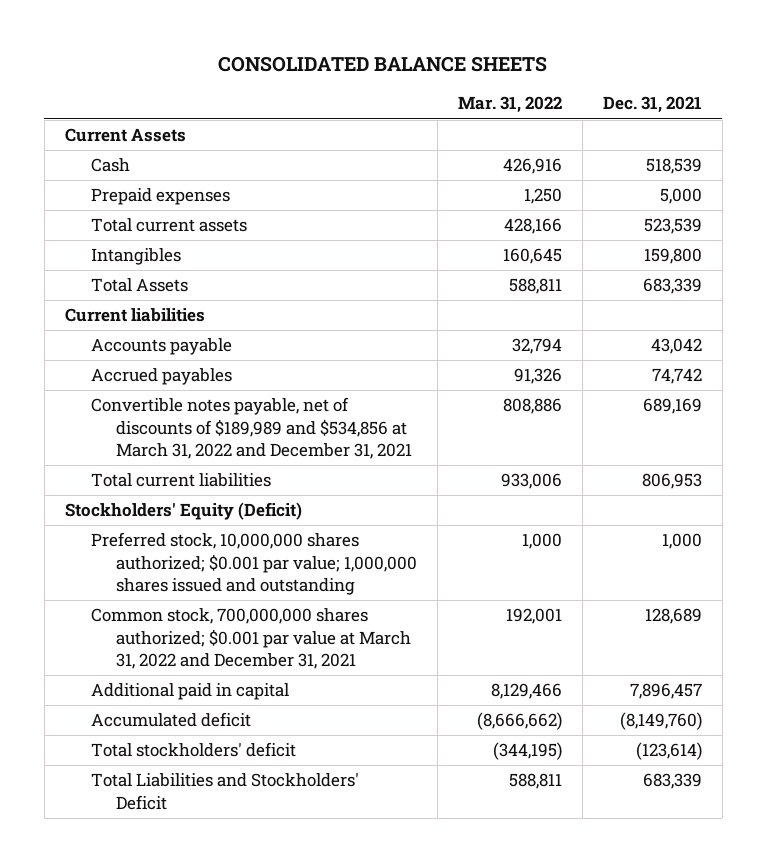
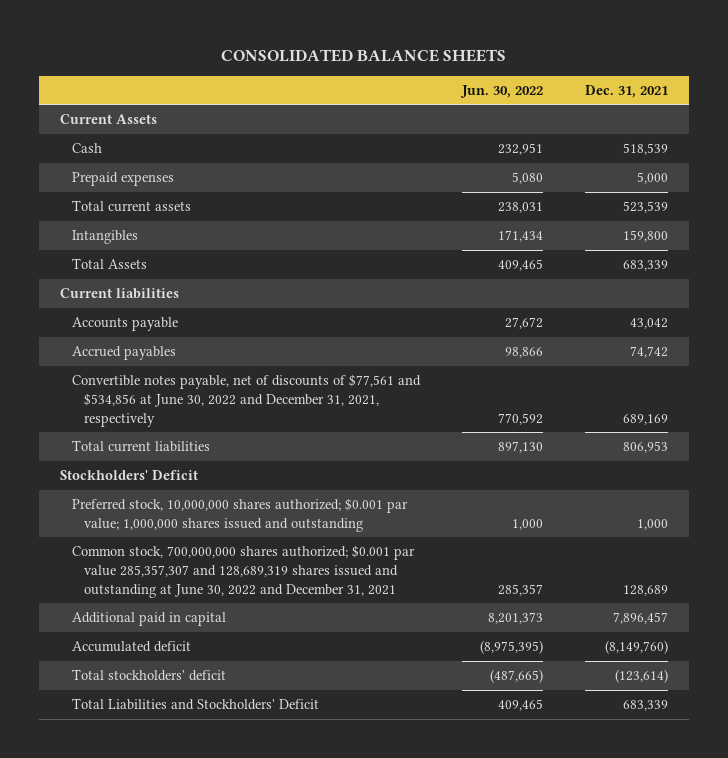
- | Mar. 31, 2022 | Dec. 31, 2021
+ | Jun. 30, 2022 | Dec. 31, 2021
- Convertible notes payable, net of discounts of $189,989 and $534,856 at March 31, 2022 and December 31, 2021 | 808,886 | 689,169
+ Convertible notes payable, net of discounts of $77,561 and $534,856 at June 30, 2022 and December 31, 2021, respectively | 770,592 | 689,169
- Stockholders' Equity (Deficit)
+ Stockholders' Deficit
- Common stock, 700,000,000 shares authorized; $0.001 par value at March 31, 2022 and December 31, 2021 | 192,001 | 128,689
+ Common stock, 700,000,000 shares authorized; $0.001 par value 285,357,307 and 128,689,319 shares issued and outstanding at June 30, 2022 and December 31, 2021 | 285,357 | 128,689

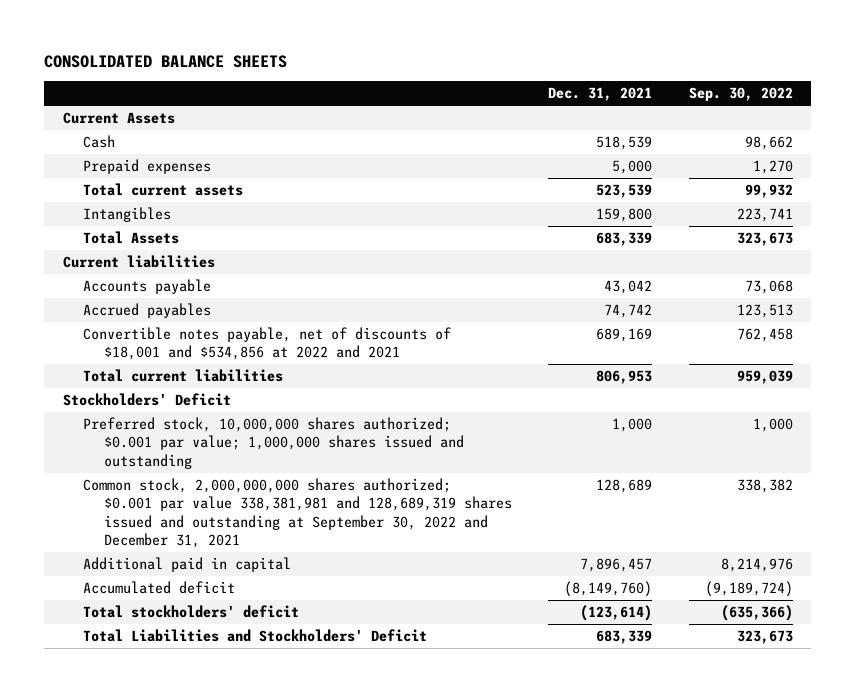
- | Jun. 30, 2022 | Dec. 31, 2021
+ | Dec. 31, 2021 | Sep. 30, 2022
- Convertible notes payable, net of discounts of $77,561 and $534,856 at June 30, 2022 and December 31, 2021, respectively | 770,592 | 689,169
+ Convertible notes payable, net of discounts of $18,001 and $534,856 at 2022 and 2021 | 689,169 | 762,458
- Common stock, 700,000,000 shares authorized; $0.001 par value 285,357,307 and 128,689,319 shares issued and outstanding at June 30, 2022 and December 31, 2021 | 285,357 | 128,689
+ Common stock, 2,000,000,000 shares authorized; $0.001 par value 338,381,981 and 128,689,319 shares issued and outstanding at September 30, 2022 and December 31, 2021 | 128,689 | 338,382

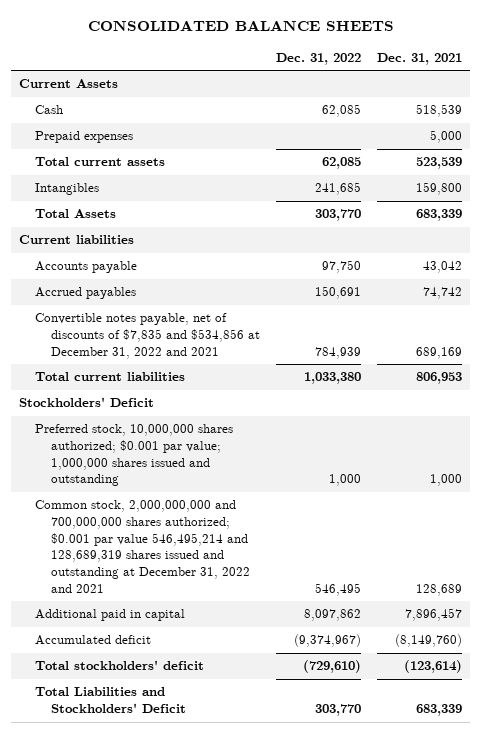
- | Dec. 31, 2021 | Sep. 30, 2022
+ | Dec. 31, 2022 | Dec. 31, 2021
- Convertible notes payable, net of discounts of $18,001 and $534,856 at 2022 and 2021 | 689,169 | 762,458
+ Convertible notes payable, net of discounts of $7,835 and $534,856 at December 31, 2022 and 2021 | 784,939 | 689,169
- Common stock, 2,000,000,000 shares authorized; $0.001 par value 338,381,981 and 128,689,319 shares issued and outstanding at September 30, 2022 and December 31, 2021 | 128,689 | 338,382
+ Common stock, 2,000,000,000 and 700,000,000 shares authorized; $0.001 par value 546,495,214 and 128,689,319 shares issued and outstanding at December 31, 2022 and 2021 | 546,495 | 128,689

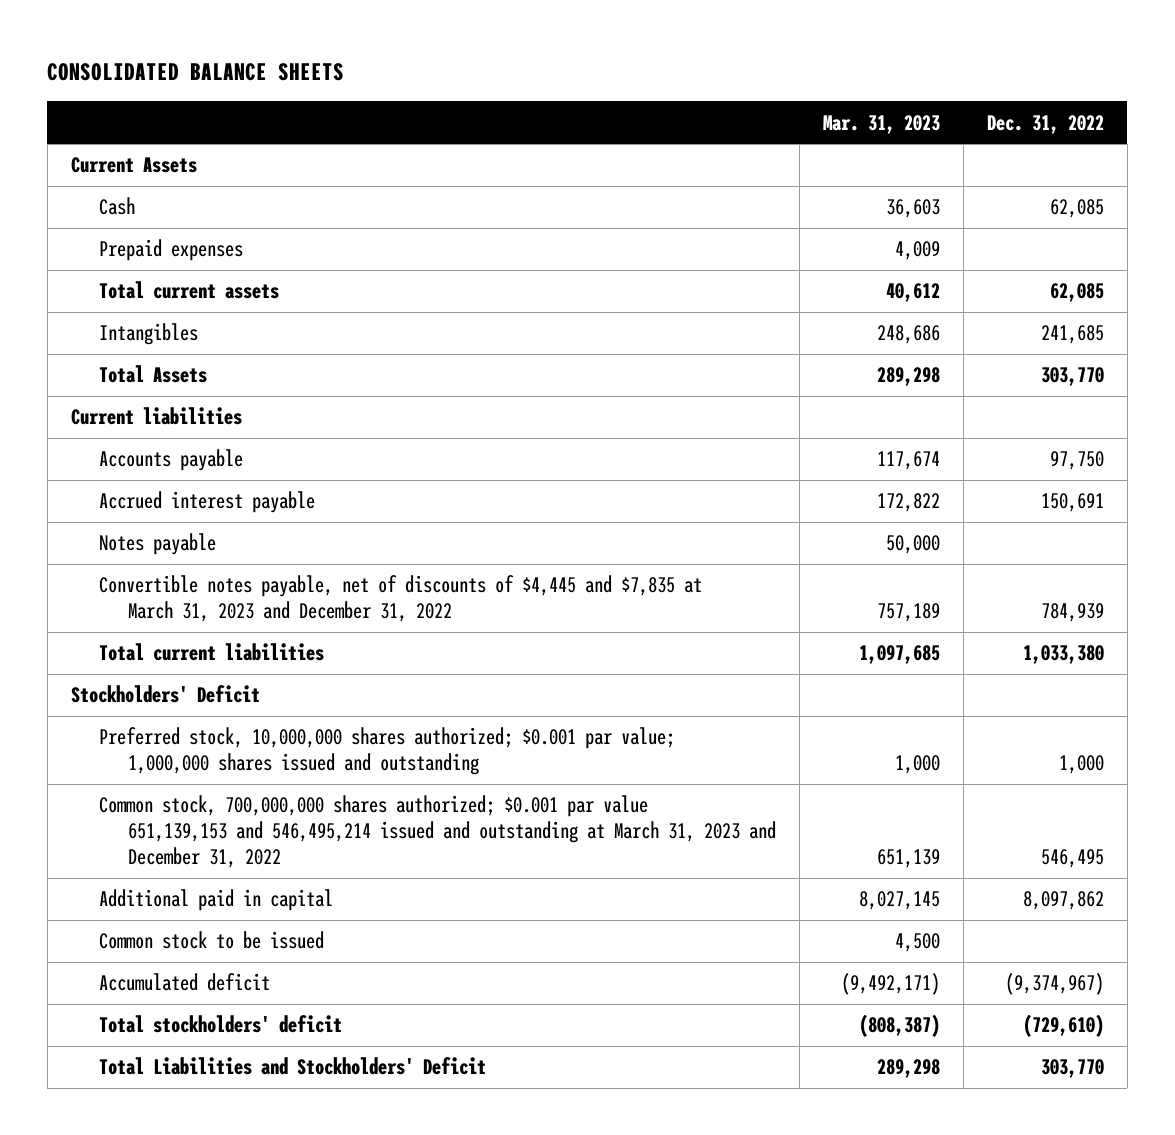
- | Dec. 31, 2022 | Dec. 31, 2021
+ | Mar. 31, 2023 | Dec. 31, 2022
- Accrued payables | 150,691 | 74,742
- Convertible notes payable, net of discounts of $7,835 and $534,856 at December 31, 2022 and 2021 | 784,939 | 689,169
+ Accrued interest payable | 172,822 | 150,691
+ Notes payable | 50,000 |
+ Convertible notes payable, net of discounts of $4,445 and $7,835 at March 31, 2023 and December 31, 2022 | 757,189 | 784,939
- Common stock, 2,000,000,000 and 700,000,000 shares authorized; $0.001 par value 546,495,214 and 128,689,319 shares issued and outstanding at December 31, 2022 and 2021 | 546,495 | 128,689
+ Common stock, 700,000,000 shares authorized; $0.001 par value 651,139,153 and 546,495,214 issued and outstanding at March 31, 2023 and December 31, 2022 | 651,139 | 546,495
+ Common stock to be issued | 4,500 |

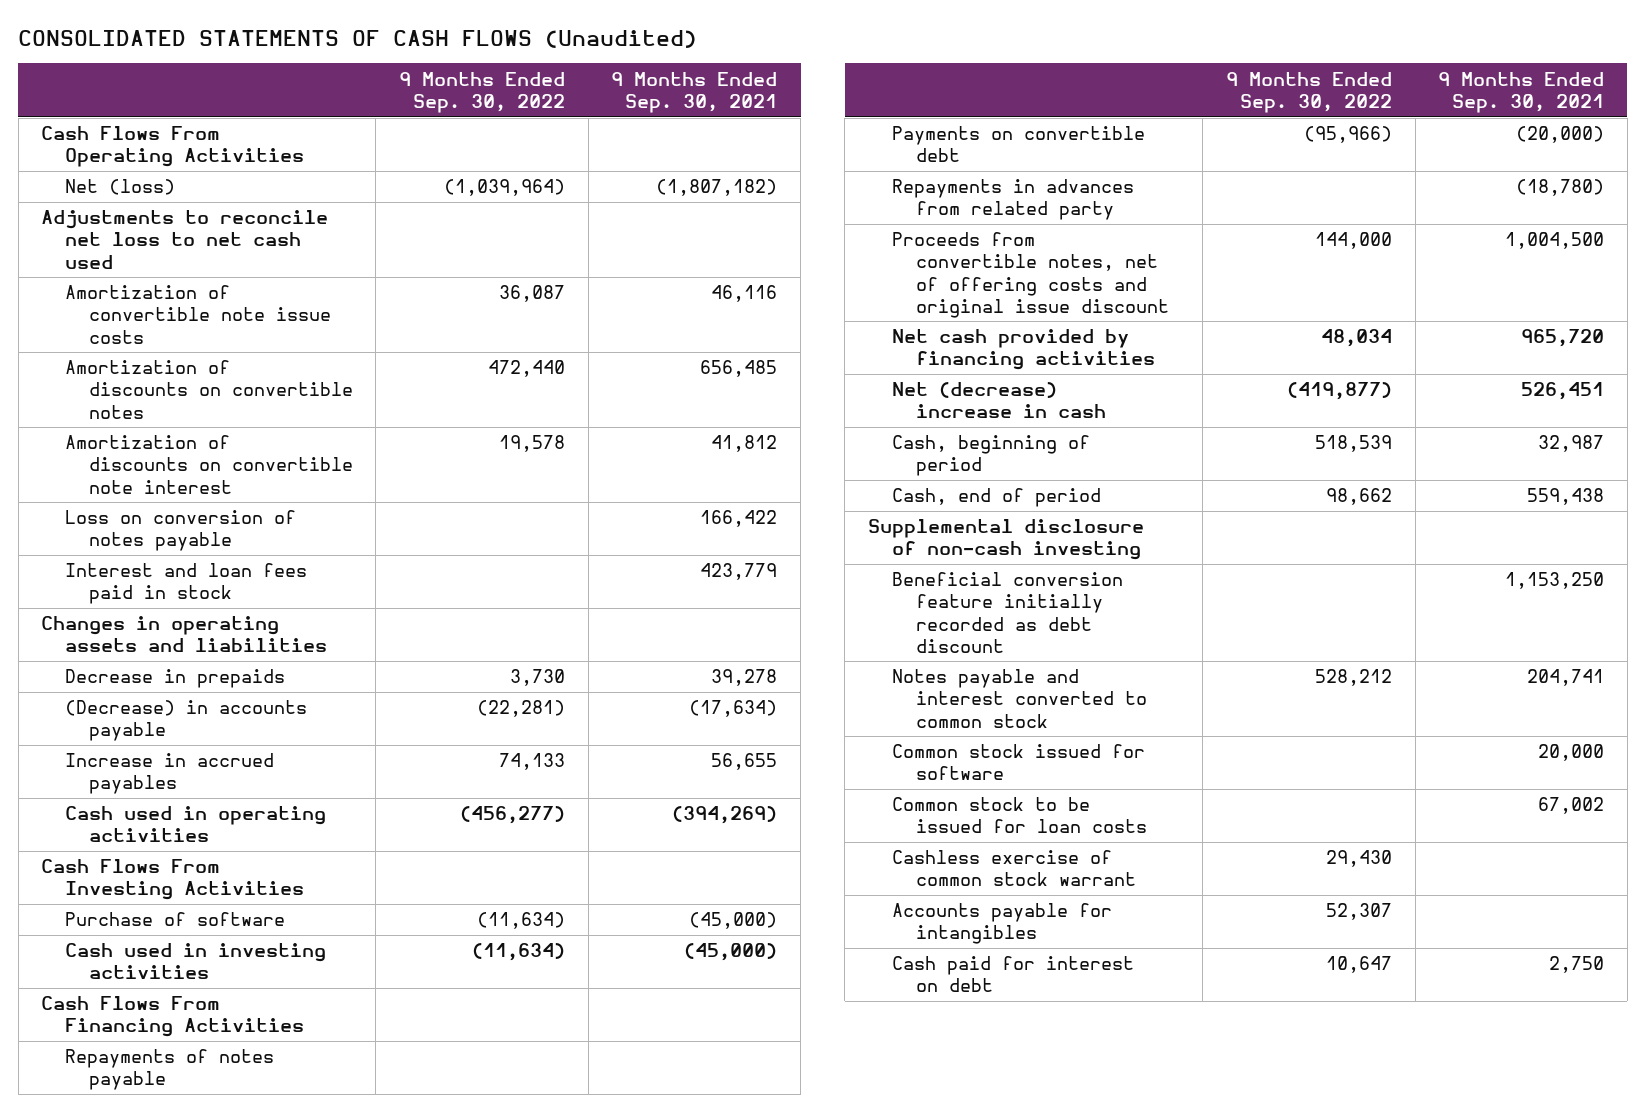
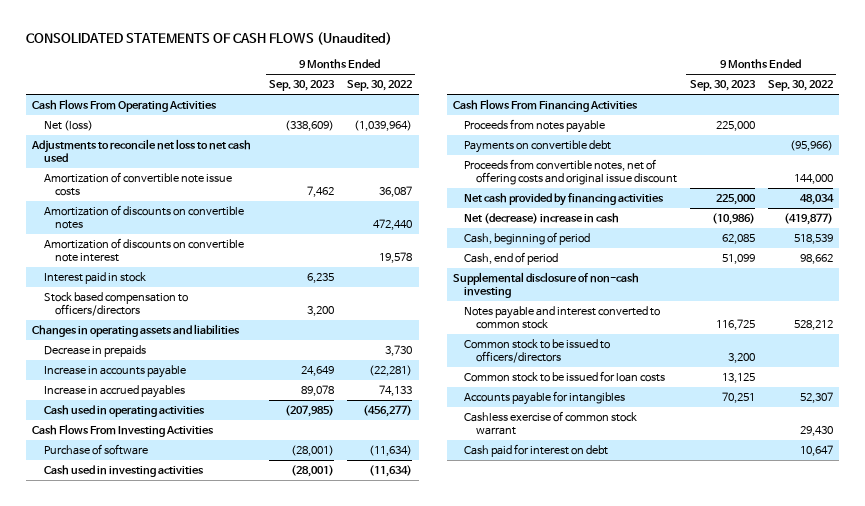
- | 9 Months Ended Sep. 30, 2022 | 9 Months Ended Sep. 30, 2021
+ | 9 Months Ended Sep. 30, 2023 | 9 Months Ended Sep. 30, 2022
- Loss on conversion of notes payable | | 166,422
- Interest and loan fees paid in stock | | 423,779
+ Interest paid in stock | 6,235 |
+ Stock based compensation to officers/directors | 3,200 |
- (Decrease) in accounts payable | (22,281) | (17,634)
+ Increase in accounts payable | 24,649 | (22,281)
- Repayments of notes payable
+ Proceeds from notes payable | 225,000 |
- Repayments in advances from related party | | (18,780)
- Beneficial conversion feature initially recorded as debt discount | | 1,153,250
- Common stock issued for software | | 20,000
+ Common stock to be issued to officers/directors | 3,200 |
moved down: Cashless exercise of common stock warrant | | 29,430

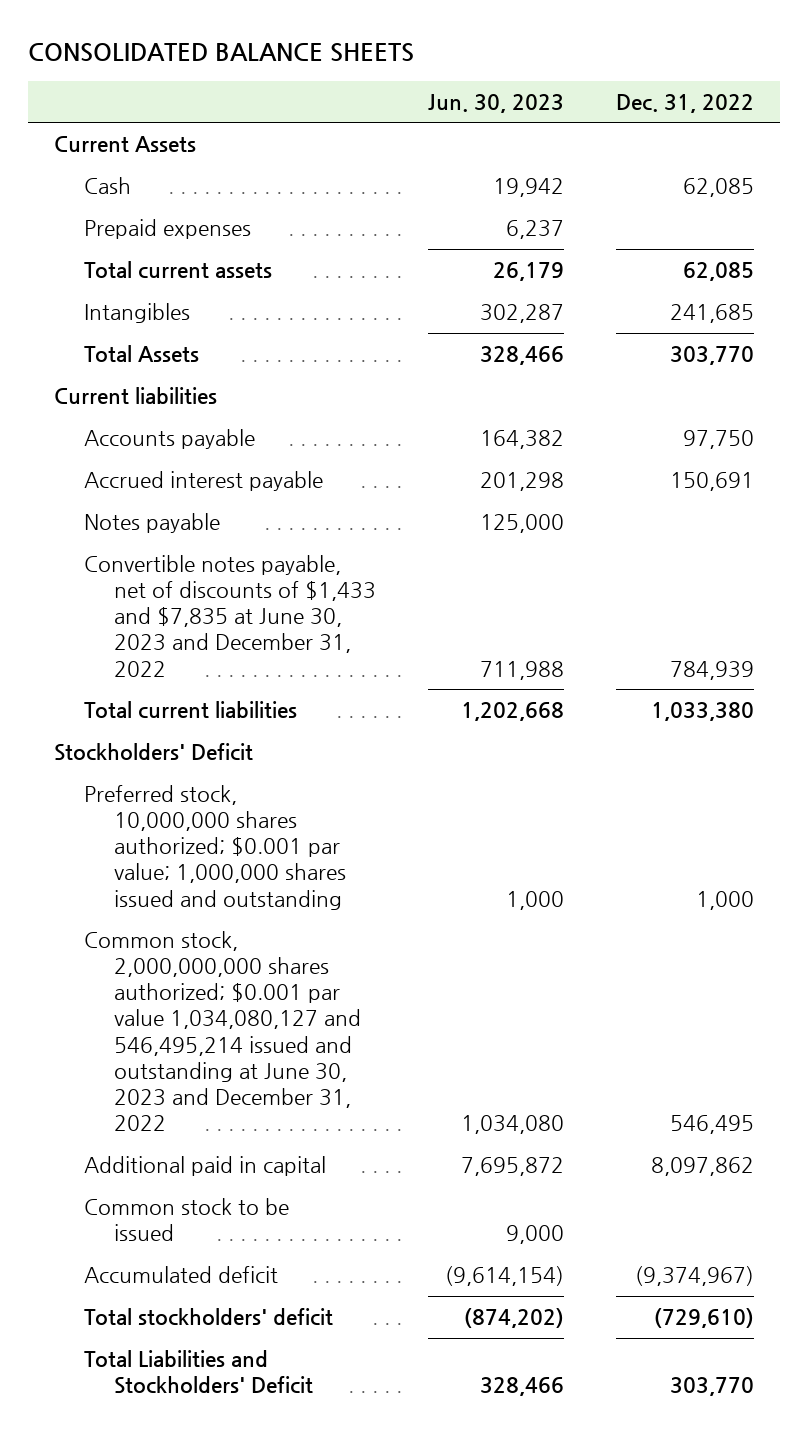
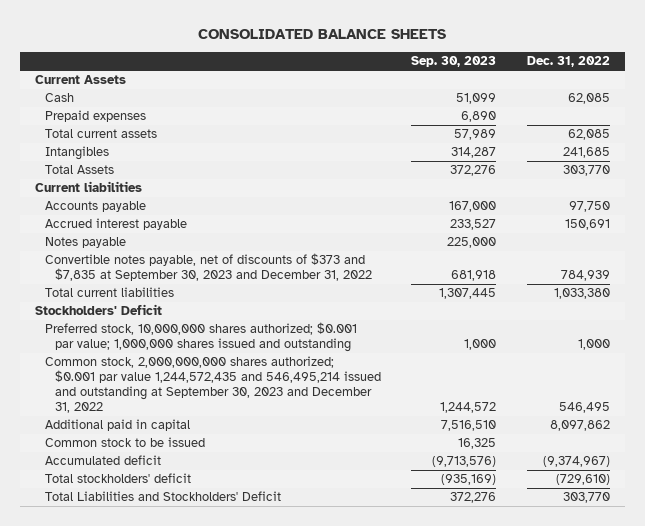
- | Jun. 30, 2023 | Dec. 31, 2022
+ | Sep. 30, 2023 | Dec. 31, 2022
- Convertible notes payable, net of discounts of $1,433 and $7,835 at June 30, 2023 and December 31, 2022 | 711,988 | 784,939
+ Convertible notes payable, net of discounts of $373 and $7,835 at September 30, 2023 and December 31, 2022 | 681,918 | 784,939
- Common stock, 2,000,000,000 shares authorized; $0.001 par value 1,034,080,127 and 546,495,214 issued and outstanding at June 30, 2023 and December 31, 2022 | 1,034,080 | 546,495
+ Common stock, 2,000,000,000 shares authorized; $0.001 par value 1,244,572,435 and 546,495,214 issued and outstanding at September 30, 2023 and December 31, 2022 | 1,244,572 | 546,495

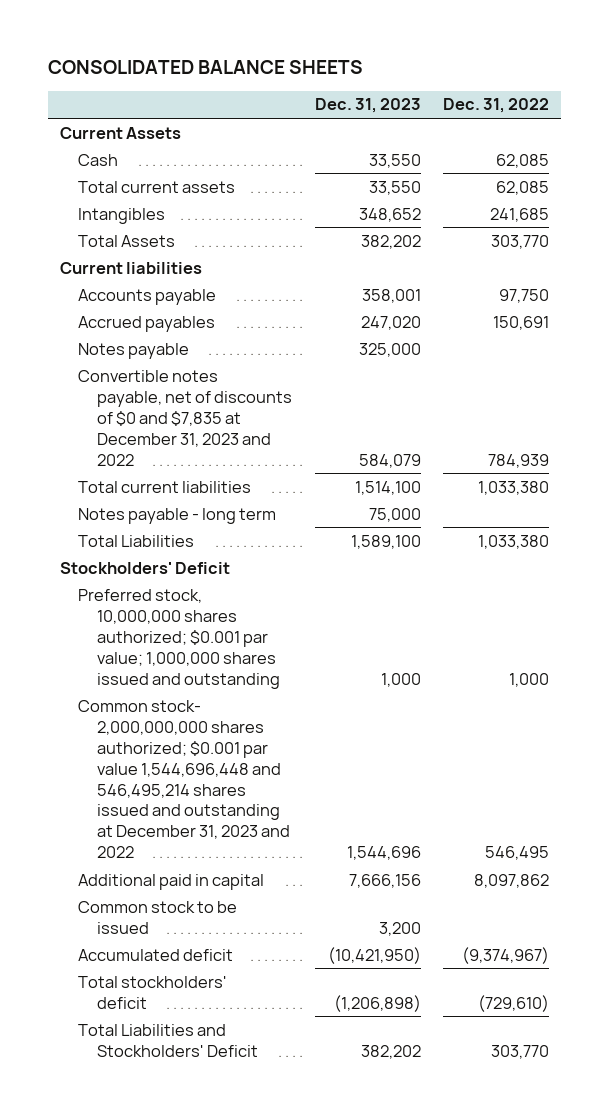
- | Sep. 30, 2023 | Dec. 31, 2022
+ | Dec. 31, 2023 | Dec. 31, 2022
- Prepaid expenses | 6,890 |
- Accrued interest payable | 233,527 | 150,691
+ Accrued payables | 247,020 | 150,691
- Convertible notes payable, net of discounts of $373 and $7,835 at September 30, 2023 and December 31, 2022 | 681,918 | 784,939
+ Convertible notes payable, net of discounts of $0 and $7,835 at December 31, 2023 and 2022 | 584,079 | 784,939
+ Notes payable - long term | 75,000 |
+ Total Liabilities | 1,589,100 | 1,033,380
- Common stock, 2,000,000,000 shares authorized; $0.001 par value 1,244,572,435 and 546,495,214 issued and outstanding at September 30, 2023 and December 31, 2022 | 1,244,572 | 546,495
+ Common stock- 2,000,000,000 shares authorized; $0.001 par value 1,544,696,448 and 546,495,214 shares issued and outstanding at December 31, 2023 and 2022 | 1,544,696 | 546,495

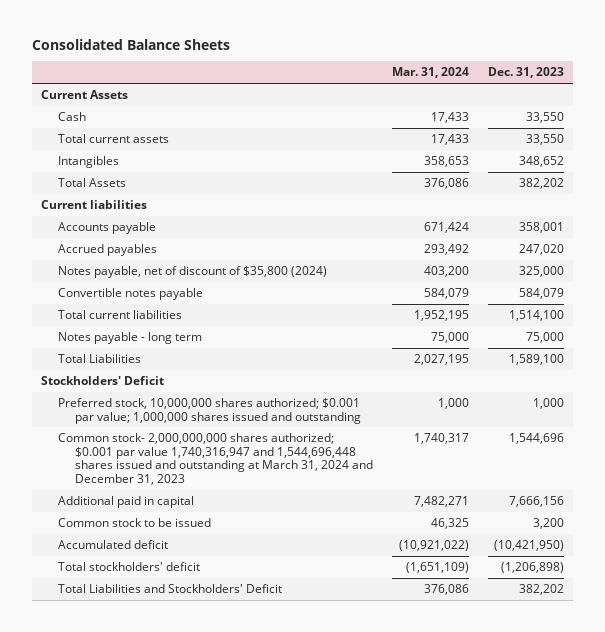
- CONSOLIDATED BALANCE SHEETS
+ Consolidated Balance Sheets
- | Dec. 31, 2023 | Dec. 31, 2022
+ | Mar. 31, 2024 | Dec. 31, 2023
- Notes payable | 325,000 |
- Convertible notes payable, net of discounts of $0 and $7,835 at December 31, 2023 and 2022 | 584,079 | 784,939
+ Notes payable, net of discount of $35,800 (2024) | 403,200 | 325,000
+ Convertible notes payable | 584,079 | 584,079
- Common stock- 2,000,000,000 shares authorized; $0.001 par value 1,544,696,448 and 546,495,214 shares issued and outstanding at December 31, 2023 and 2022 | 1,544,696 | 546,495
+ Common stock- 2,000,000,000 shares authorized; $0.001 par value 1,740,316,947 and 1,544,696,448 shares issued and outstanding at March 31, 2024 and December 31, 2023 | 1,740,317 | 1,544,696

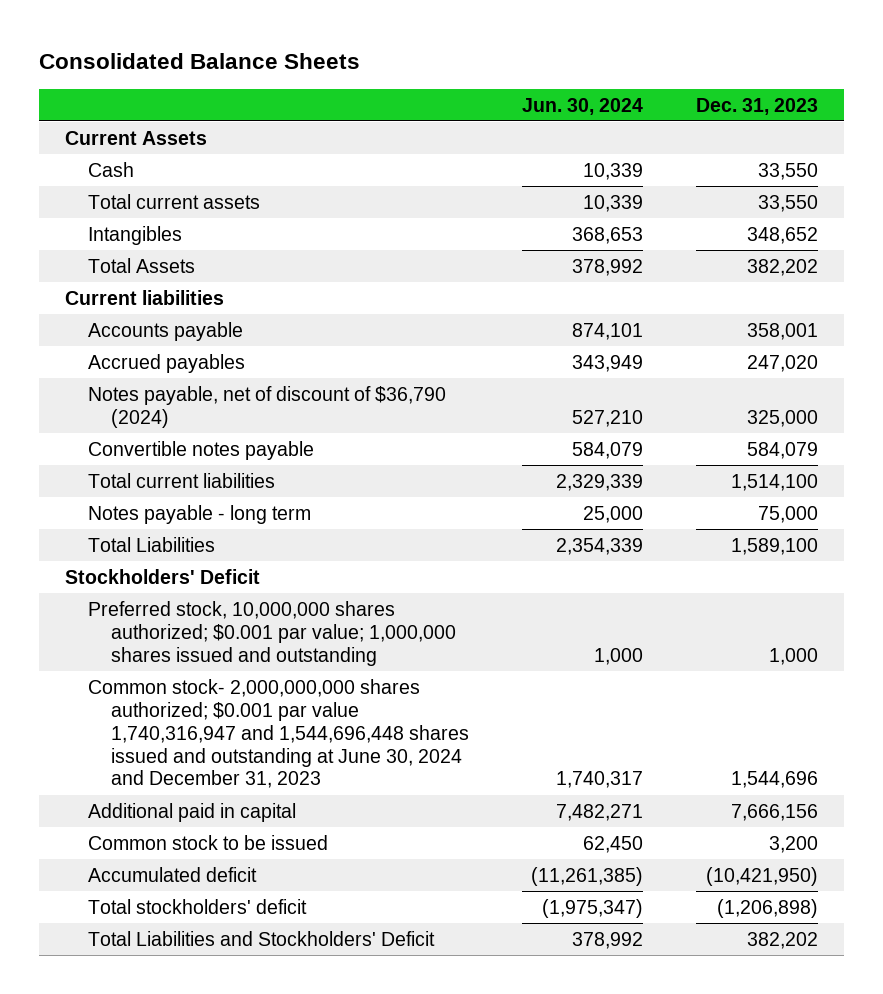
- | Mar. 31, 2024 | Dec. 31, 2023
+ | Jun. 30, 2024 | Dec. 31, 2023
- Notes payable, net of discount of $35,800 (2024) | 403,200 | 325,000
+ Notes payable, net of discount of $36,790 (2024) | 527,210 | 325,000
- Common stock- 2,000,000,000 shares authorized; $0.001 par value 1,740,316,947 and 1,544,696,448 shares issued and outstanding at March 31, 2024 and December 31, 2023 | 1,740,317 | 1,544,696
+ Common stock- 2,000,000,000 shares authorized; $0.001 par value 1,740,316,947 and 1,544,696,448 shares issued and outstanding at June 30, 2024 and December 31, 2023 | 1,740,317 | 1,544,696

